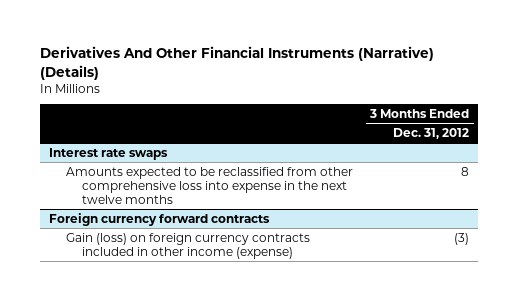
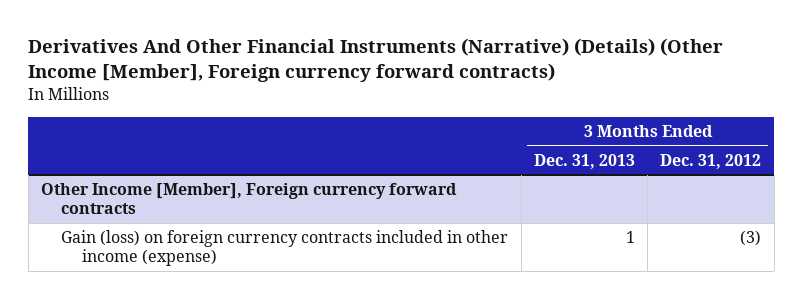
- Derivatives And Other Financial Instruments (Narrative) (Details)
+ Derivatives And Other Financial Instruments (Narrative) (Details) (Other Income [Member], Foreign currency forward contracts)
- | 3 Months Ended Dec. 31, 2012
+ | 3 Months Ended Dec. 31, 2013 | 3 Months Ended Dec. 31, 2012
- Interest rate swaps
- Amounts expected to be reclassified from other comprehensive loss into expense in the next twelve months | 8
- Foreign currency forward contracts
+ Other Income [Member], Foreign currency forward contracts

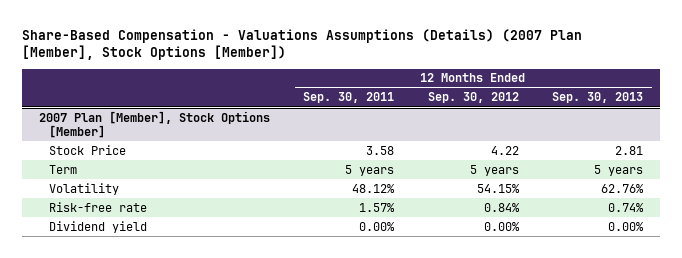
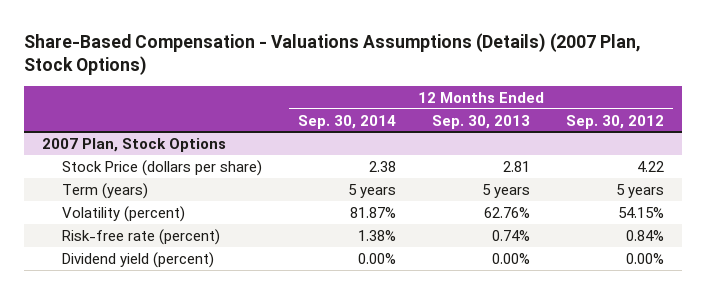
- Share-Based Compensation - Valuations Assumptions (Details) (2007 Plan [Member], Stock Options [Member])
+ Share-Based Compensation - Valuations Assumptions (Details) (2007 Plan, Stock Options)
- | 12 Months Ended Sep. 30, 2011 | 12 Months Ended Sep. 30, 2012 | 12 Months Ended Sep. 30, 2013
+ | 12 Months Ended Sep. 30, 2014 | 12 Months Ended Sep. 30, 2013 | 12 Months Ended Sep. 30, 2012
- 2007 Plan [Member], Stock Options [Member]
- Stock Price | 3.58 | 4.22 | 2.81
- Term | 5 years | 5 years | 5 years
- Volatility | 48.12% | 54.15% | 62.76%
- Risk-free rate | 1.57% | 0.84% | 0.74%
- Dividend yield | 0.00% | 0.00% | 0.00%
+ 2007 Plan, Stock Options
+ Stock Price (dollars per share) | 2.38 | 2.81 | 4.22
+ Term (years) | 5 years | 5 years | 5 years
+ Volatility (percent) | 81.87% | 62.76% | 54.15%
+ Risk-free rate (percent) | 1.38% | 0.74% | 0.84%
+ Dividend yield (percent) | 0.00% | 0.00% | 0.00%

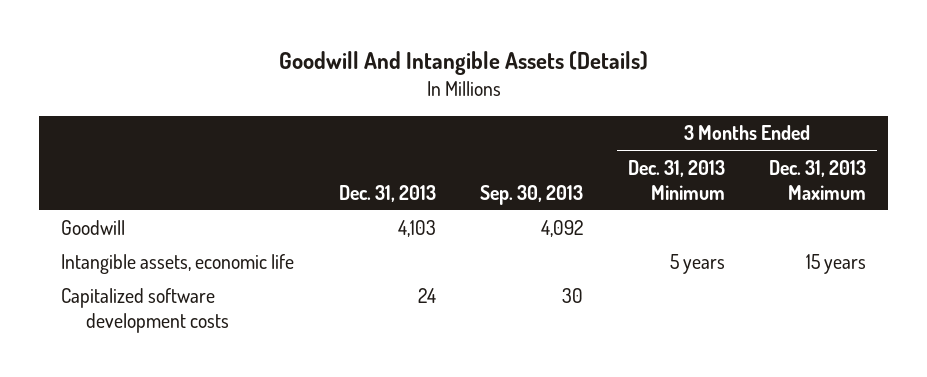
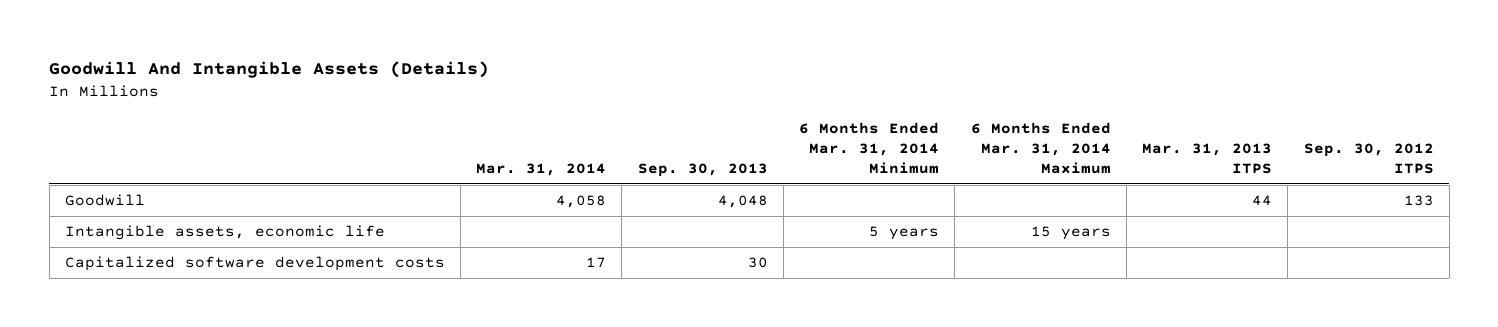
- | Dec. 31, 2013 | Sep. 30, 2013 | 3 Months Ended Dec. 31, 2013 Minimum | 3 Months Ended Dec. 31, 2013 Maximum
+ | Mar. 31, 2014 | Sep. 30, 2013 | 6 Months Ended Mar. 31, 2014 Minimum | 6 Months Ended Mar. 31, 2014 Maximum | Mar. 31, 2013 ITPS | Sep. 30, 2012 ITPS
- Goodwill | 4,103 | 4,092 | |
+ Goodwill | 4,058 | 4,048 | | | 44 | 133

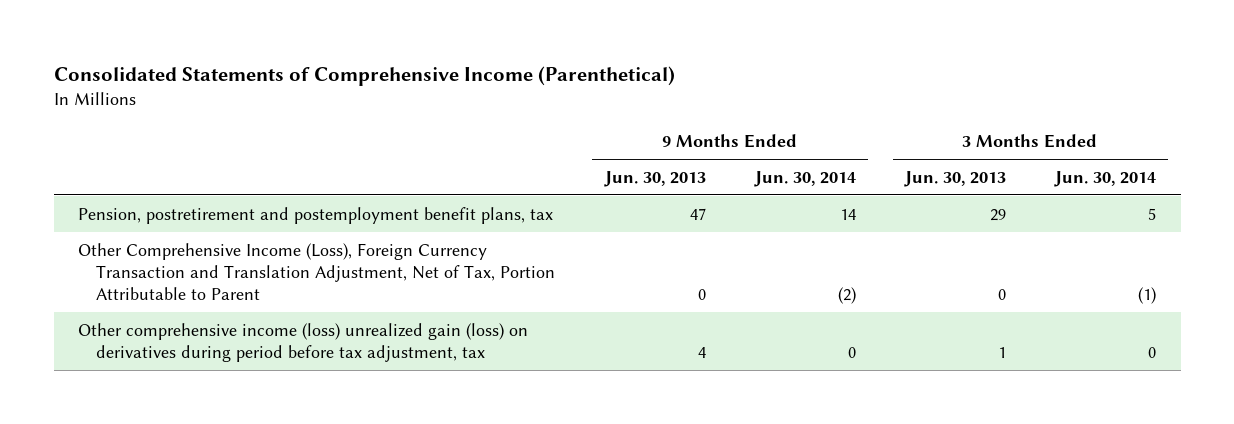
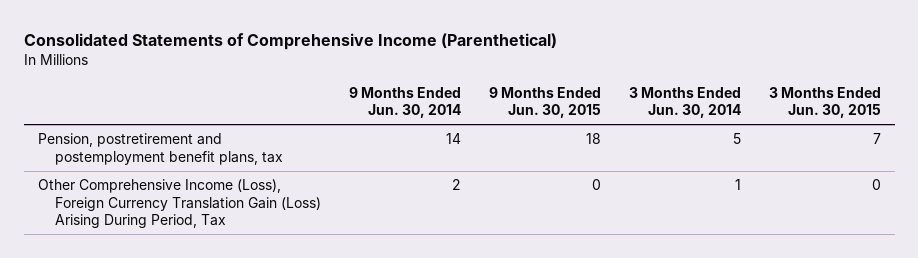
- | 9 Months Ended Jun. 30, 2013 | 9 Months Ended Jun. 30, 2014 | 3 Months Ended Jun. 30, 2013 | 3 Months Ended Jun. 30, 2014
+ | 9 Months Ended Jun. 30, 2014 | 9 Months Ended Jun. 30, 2015 | 3 Months Ended Jun. 30, 2014 | 3 Months Ended Jun. 30, 2015
- Other Comprehensive Income (Loss), Foreign Currency Transaction and Translation Adjustment, Net of Tax, Portion Attributable to Parent | 0 | (2) | 0 | (1)
- Other comprehensive income (loss) unrealized gain (loss) on derivatives during period before tax adjustment, tax | 4 | 0 | 1 | 0
+ Other Comprehensive Income (Loss), Foreign Currency Translation Gain (Loss) Arising During Period, Tax | 2 | 0 | 1 | 0

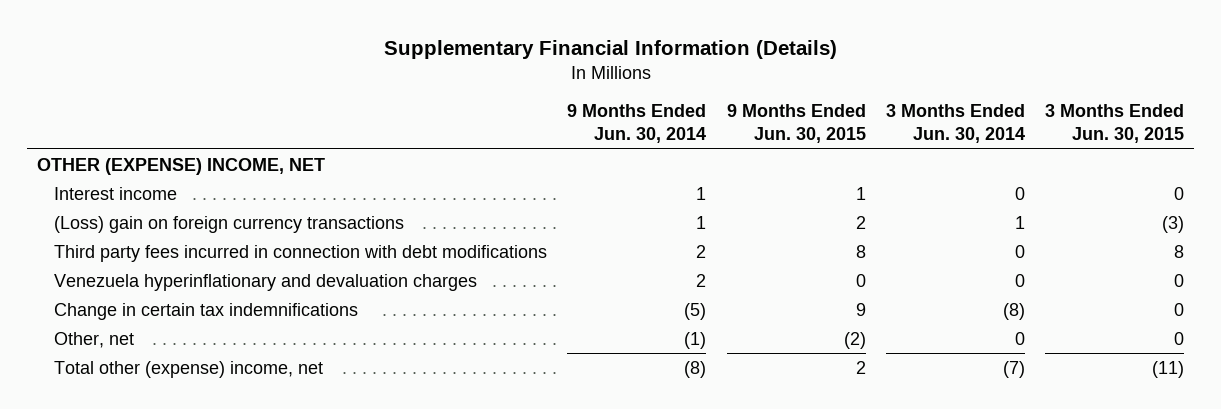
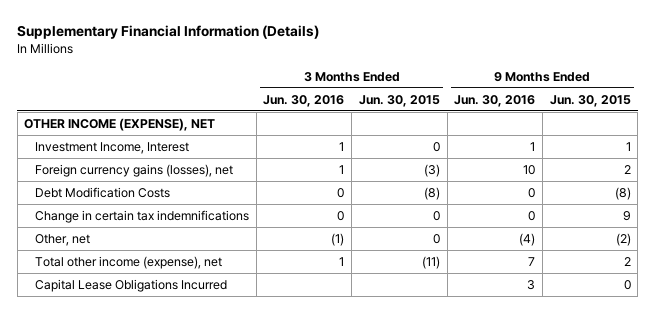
- | 9 Months Ended Jun. 30, 2014 | 9 Months Ended Jun. 30, 2015 | 3 Months Ended Jun. 30, 2014 | 3 Months Ended Jun. 30, 2015
+ | 3 Months Ended Jun. 30, 2016 | 3 Months Ended Jun. 30, 2015 | 9 Months Ended Jun. 30, 2016 | 9 Months Ended Jun. 30, 2015
- OTHER (EXPENSE) INCOME, NET
- Interest income | 1 | 1 | 0 | 0
- (Loss) gain on foreign currency transactions | 1 | 2 | 1 | (3)
- Third party fees incurred in connection with debt modifications | 2 | 8 | 0 | 8
- Venezuela hyperinflationary and devaluation charges | 2 | 0 | 0 | 0
+ OTHER INCOME (EXPENSE), NET
+ Investment Income, Interest | 1 | 0 | 1 | 1
+ Foreign currency gains (losses), net | 1 | (3) | 10 | 2
+ Debt Modification Costs | 0 | (8) | 0 | (8)
- Total other (expense) income, net | (8) | 2 | (7) | (11)
+ Total other income (expense), net | 1 | (11) | 7 | 2
+ Capital Lease Obligations Incurred | | | 3 | 0

